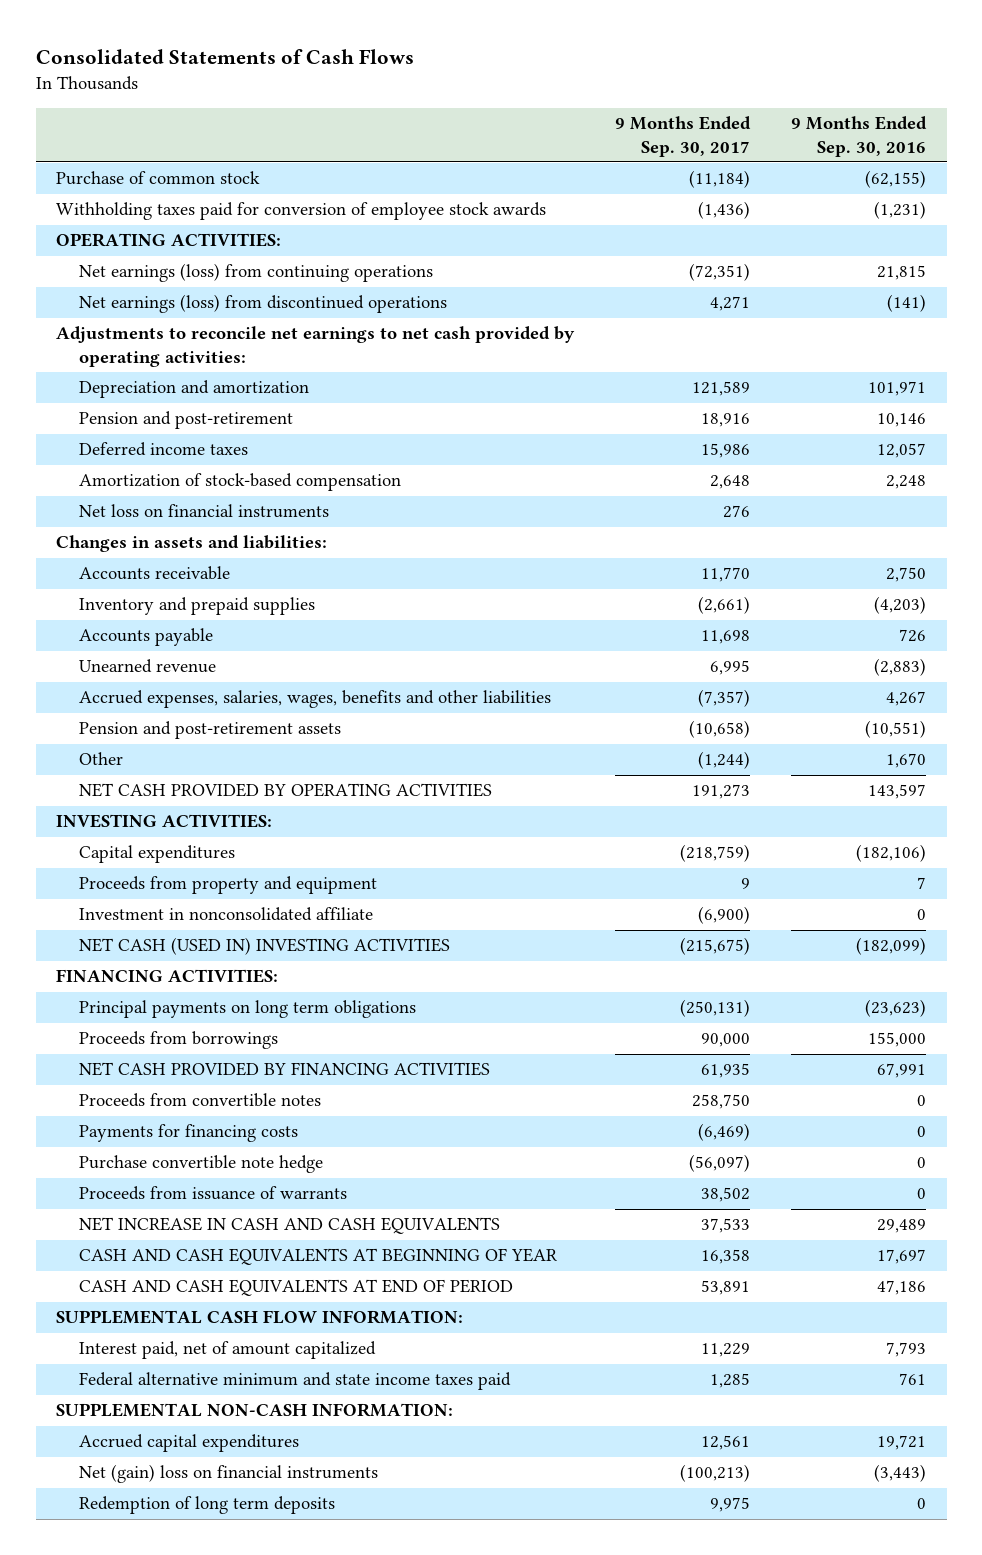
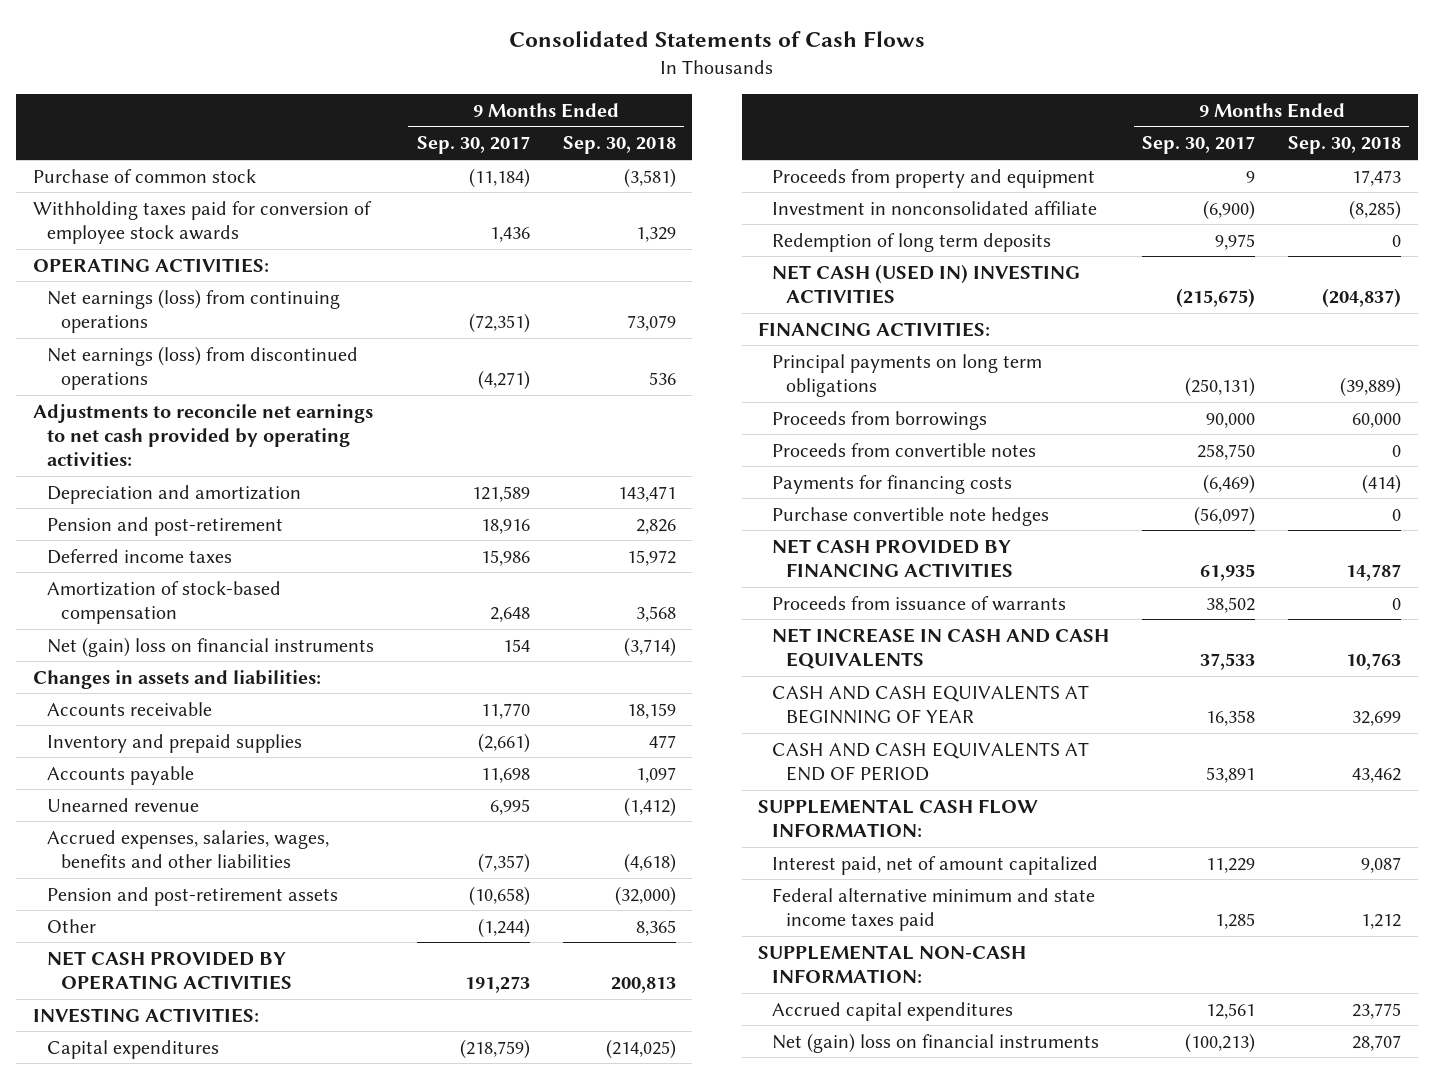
- | 9 Months Ended Sep. 30, 2017 | 9 Months Ended Sep. 30, 2016
+ | 9 Months Ended Sep. 30, 2017 | 9 Months Ended Sep. 30, 2018
- Withholding taxes paid for conversion of employee stock awards | (1,436) | (1,231)
+ Withholding taxes paid for conversion of employee stock awards | 1,436 | 1,329
- Net earnings (loss) from discontinued operations | 4,271 | (141)
+ Net earnings (loss) from discontinued operations | (4,271) | 536
- Net loss on financial instruments | 276 |
+ Net (gain) loss on financial instruments | 154 | (3,714)
moved up: Redemption of long term deposits | 9,975 | 0
- Purchase convertible note hedge | (56,097) | 0
+ Purchase convertible note hedges | (56,097) | 0
moved down: NET CASH PROVIDED BY FINANCING ACTIVITIES | 61,935 | 14,787

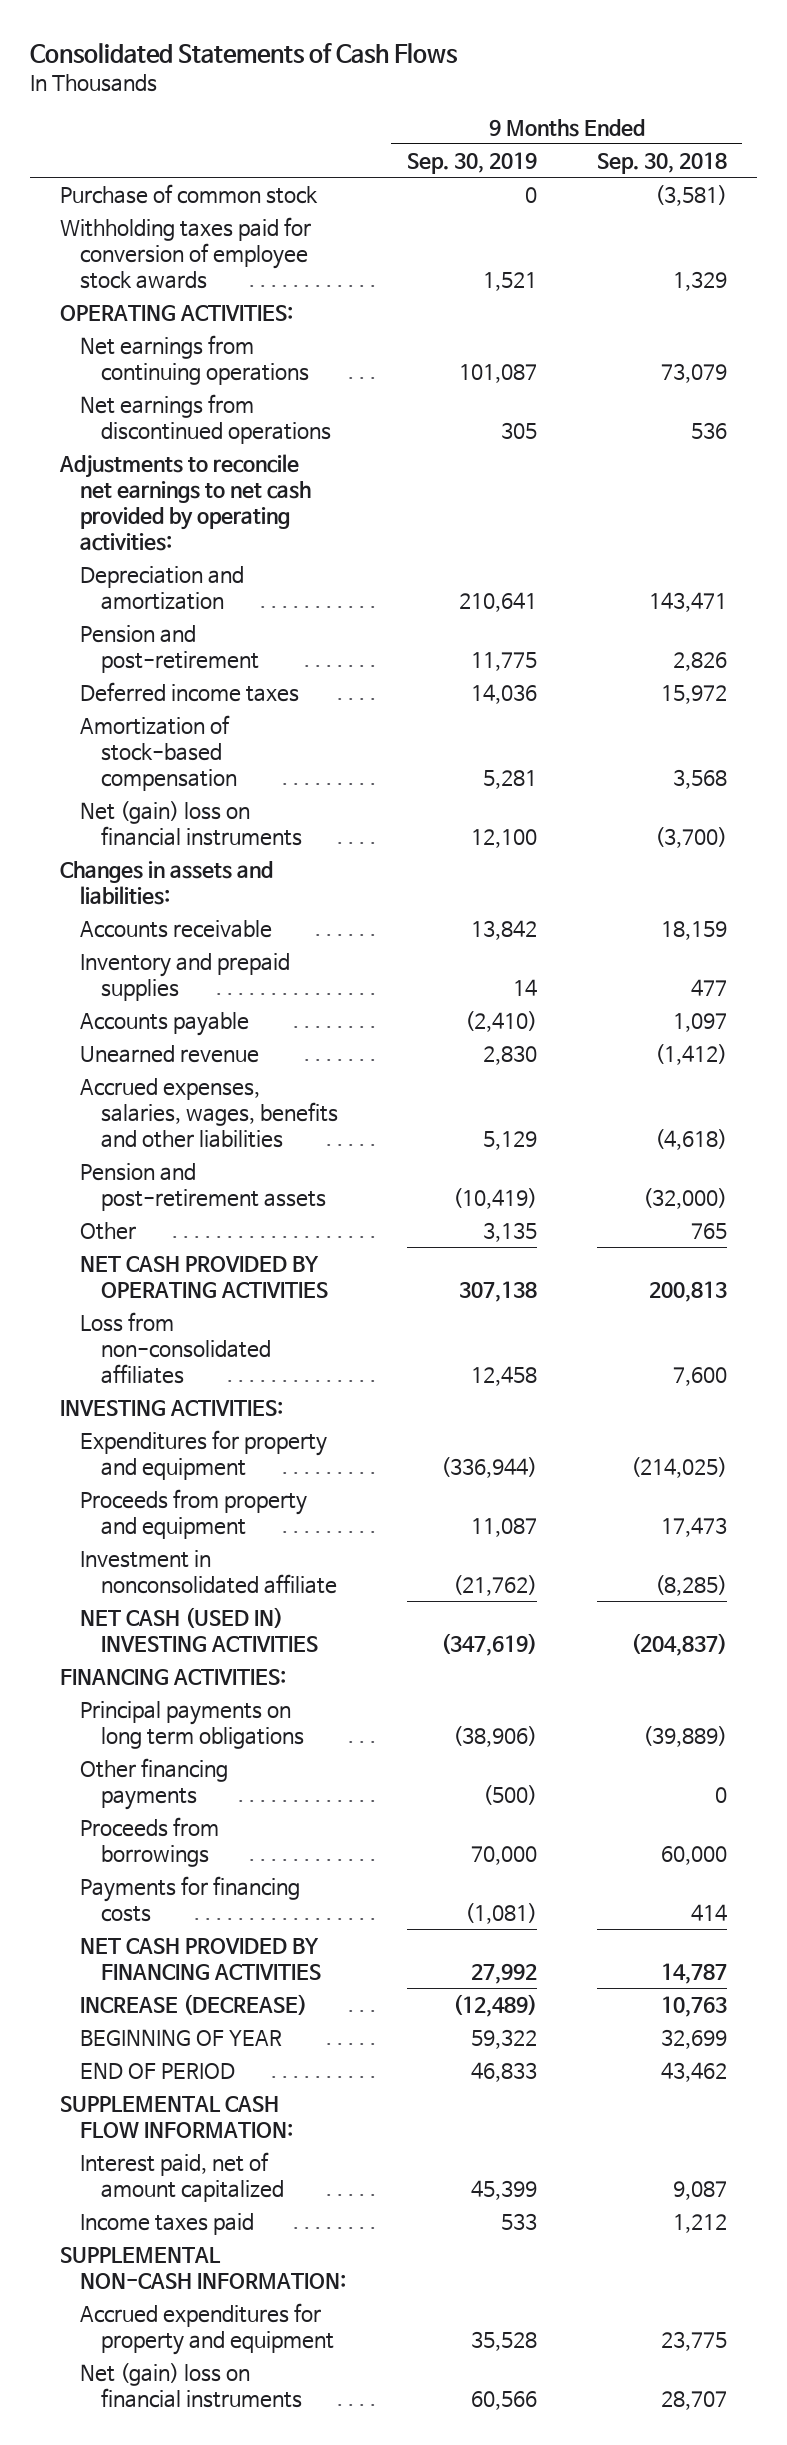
- | 9 Months Ended Sep. 30, 2017 | 9 Months Ended Sep. 30, 2018
+ | 9 Months Ended Sep. 30, 2019 | 9 Months Ended Sep. 30, 2018
- Net earnings (loss) from continuing operations | (72,351) | 73,079
- Net earnings (loss) from discontinued operations | (4,271) | 536
+ Net earnings from continuing operations | 101,087 | 73,079
+ Net earnings from discontinued operations | 305 | 536
- Net (gain) loss on financial instruments | 154 | (3,714)
+ Net (gain) loss on financial instruments | 12,100 | (3,700)
- Other | (1,244) | 8,365
+ Other | 3,135 | 765
+ Loss from non-consolidated affiliates | 12,458 | 7,600
- Capital expenditures | (218,759) | (214,025)
+ Expenditures for property and equipment | (336,944) | (214,025)
- Redemption of long term deposits | 9,975 | 0
+ Other financing payments | (500) | 0
- Proceeds from convertible notes | 258,750 | 0
- Payments for financing costs | (6,469) | (414)
- Purchase convertible note hedges | (56,097) | 0
+ Payments for financing costs | (1,081) | 414
- Proceeds from issuance of warrants | 38,502 | 0
- NET INCREASE IN CASH AND CASH EQUIVALENTS | 37,533 | 10,763
- CASH AND CASH EQUIVALENTS AT BEGINNING OF YEAR | 16,358 | 32,699
- CASH AND CASH EQUIVALENTS AT END OF PERIOD | 53,891 | 43,462
+ INCREASE (DECREASE) | (12,489) | 10,763
+ BEGINNING OF YEAR | 59,322 | 32,699
+ END OF PERIOD | 46,833 | 43,462
- Federal alternative minimum and state income taxes paid | 1,285 | 1,212
+ Income taxes paid | 533 | 1,212
- Accrued capital expenditures | 12,561 | 23,775
+ Accrued expenditures for property and equipment | 35,528 | 23,775

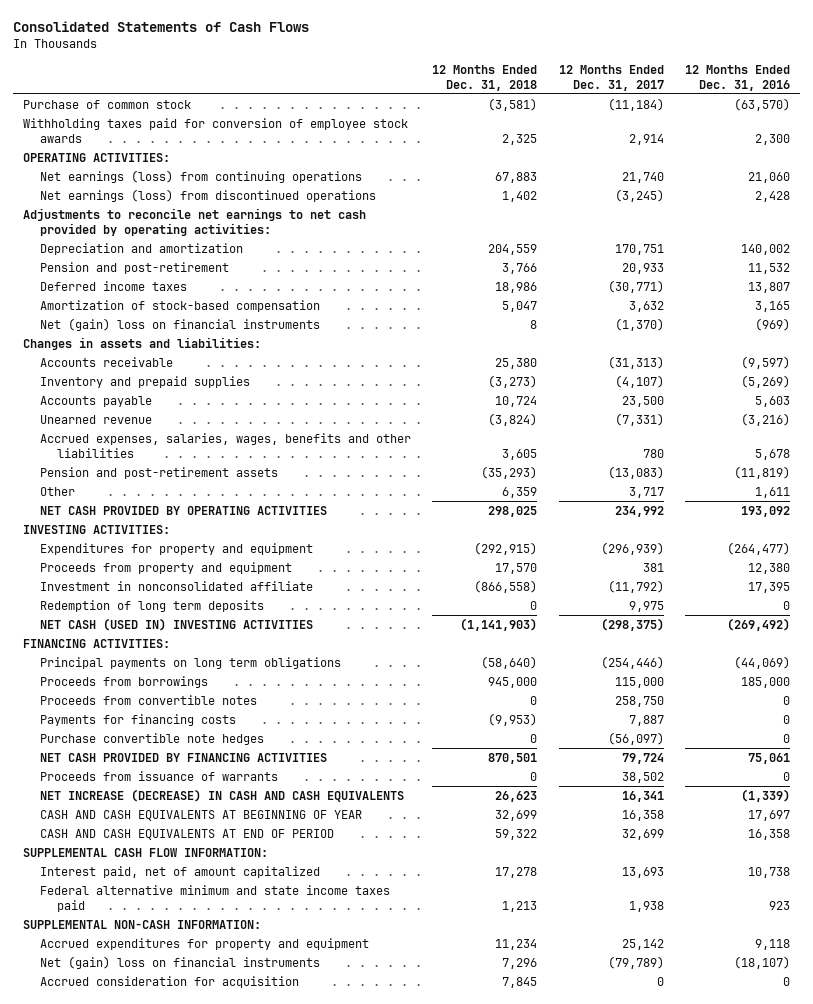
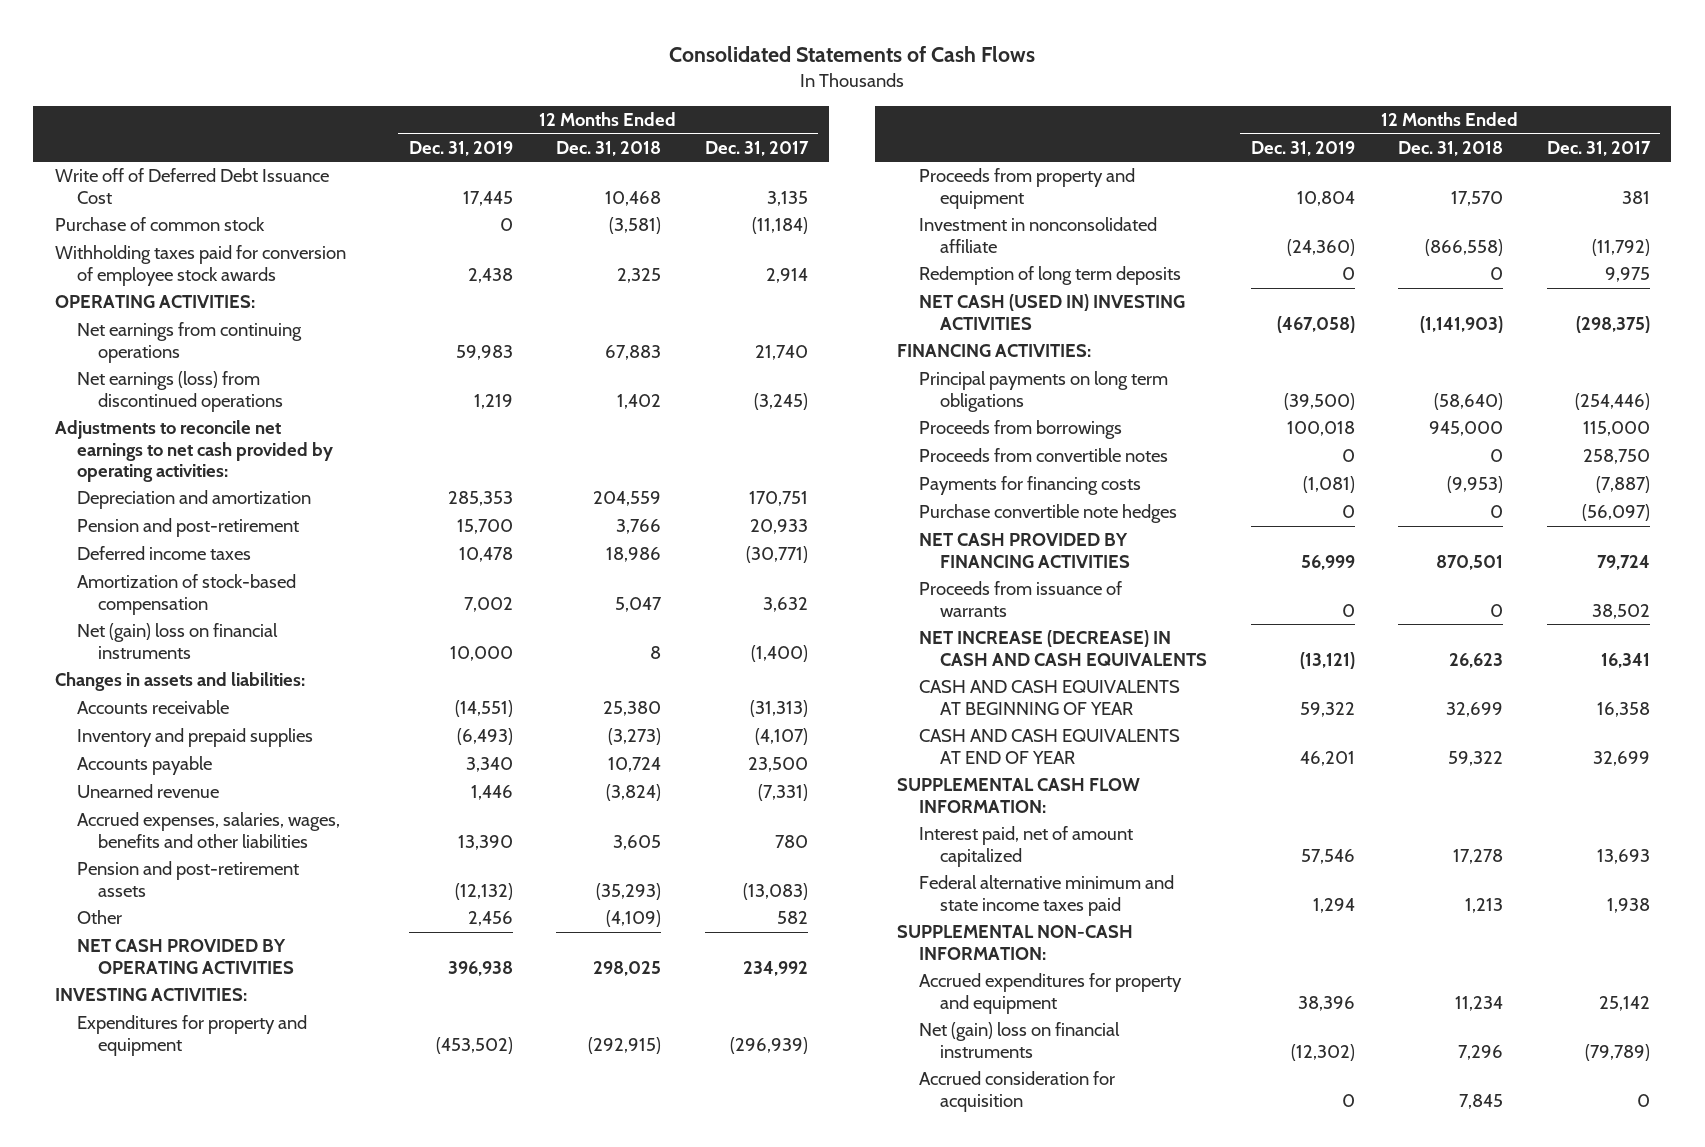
- | 12 Months Ended Dec. 31, 2018 | 12 Months Ended Dec. 31, 2017 | 12 Months Ended Dec. 31, 2016
+ | 12 Months Ended Dec. 31, 2019 | 12 Months Ended Dec. 31, 2018 | 12 Months Ended Dec. 31, 2017
+ Write off of Deferred Debt Issuance Cost | 17,445 | 10,468 | 3,135
- Net earnings (loss) from continuing operations | 67,883 | 21,740 | 21,060
+ Net earnings from continuing operations | 59,983 | 67,883 | 21,740
- Net (gain) loss on financial instruments | 8 | (1,370) | (969)
+ Net (gain) loss on financial instruments | 10,000 | 8 | (1,400)
- Other | 6,359 | 3,717 | 1,611
+ Other | 2,456 | (4,109) | 582
- Payments for financing costs | (9,953) | 7,887 | 0
+ Payments for financing costs | (1,081) | (9,953) | (7,887)
- CASH AND CASH EQUIVALENTS AT END OF PERIOD | 59,322 | 32,699 | 16,358
+ CASH AND CASH EQUIVALENTS AT END OF YEAR | 46,201 | 59,322 | 32,699

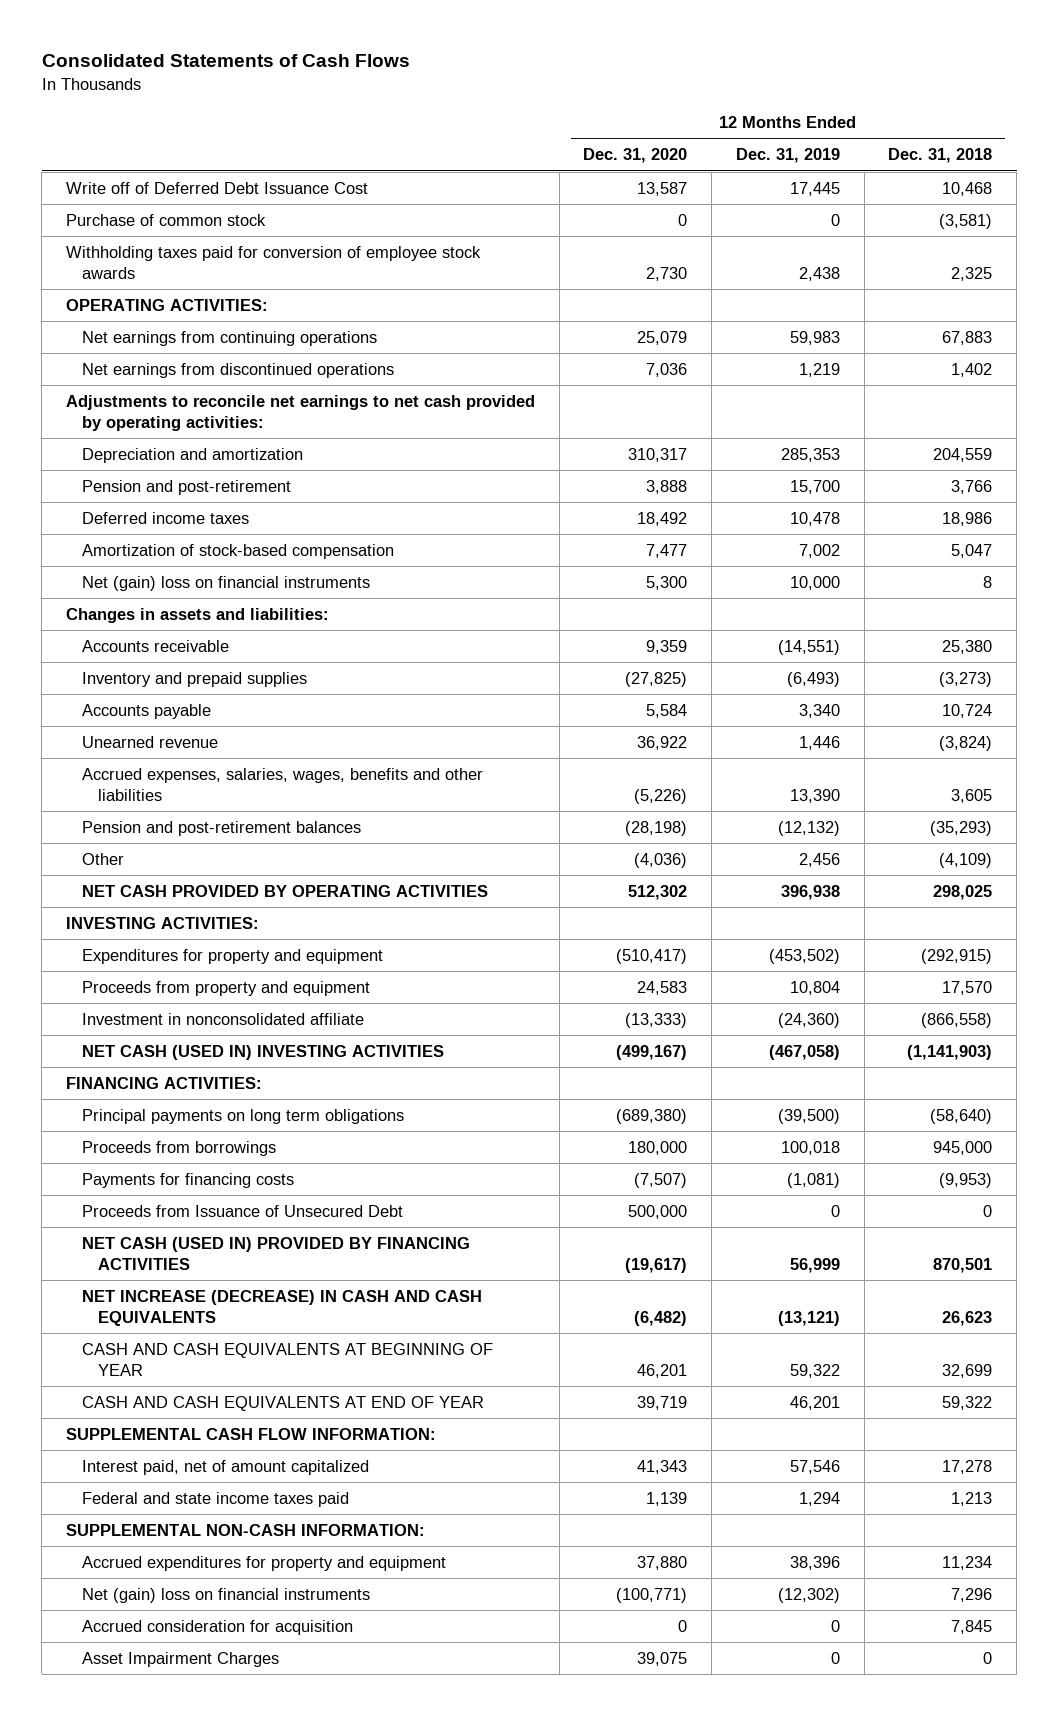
- | 12 Months Ended Dec. 31, 2019 | 12 Months Ended Dec. 31, 2018 | 12 Months Ended Dec. 31, 2017
+ | 12 Months Ended Dec. 31, 2020 | 12 Months Ended Dec. 31, 2019 | 12 Months Ended Dec. 31, 2018
- Net earnings (loss) from discontinued operations | 1,219 | 1,402 | (3,245)
+ Net earnings from discontinued operations | 7,036 | 1,219 | 1,402
- Pension and post-retirement assets | (12,132) | (35,293) | (13,083)
+ Pension and post-retirement balances | (28,198) | (12,132) | (35,293)
- Redemption of long term deposits | 0 | 0 | 9,975
- Proceeds from convertible notes | 0 | 0 | 258,750
- Purchase convertible note hedges | 0 | 0 | (56,097)
- NET CASH PROVIDED BY FINANCING ACTIVITIES | 56,999 | 870,501 | 79,724
- Proceeds from issuance of warrants | 0 | 0 | 38,502
+ Proceeds from Issuance of Unsecured Debt | 500,000 | 0 | 0
+ NET CASH (USED IN) PROVIDED BY FINANCING ACTIVITIES | (19,617) | 56,999 | 870,501
- Federal alternative minimum and state income taxes paid | 1,294 | 1,213 | 1,938
+ Federal and state income taxes paid | 1,139 | 1,294 | 1,213
+ Asset Impairment Charges | 39,075 | 0 | 0

